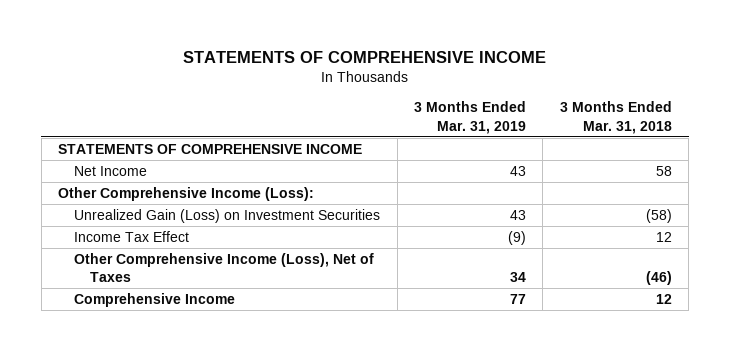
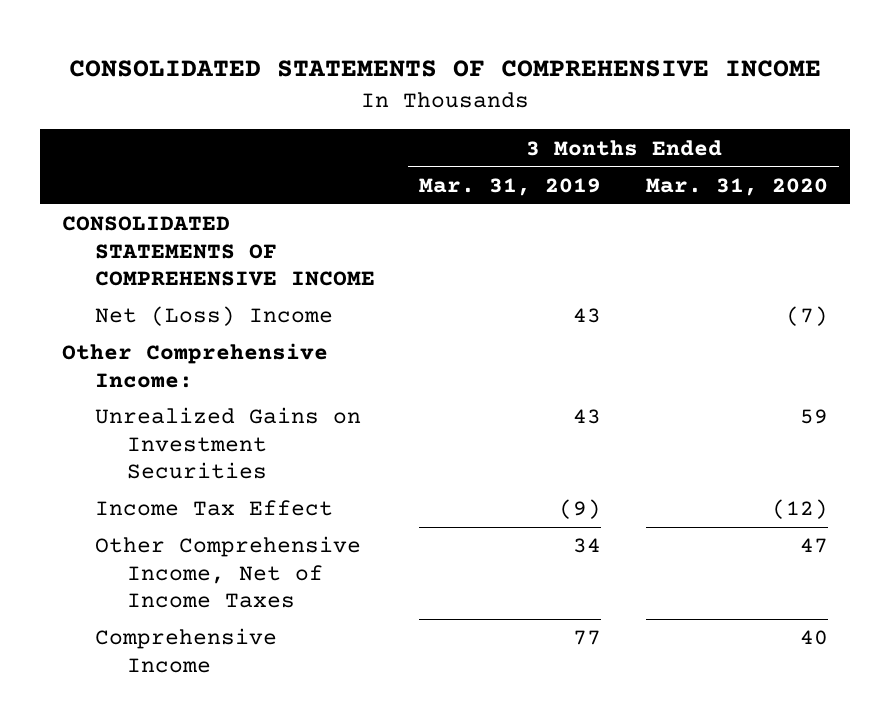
- STATEMENTS OF COMPREHENSIVE INCOME
+ CONSOLIDATED STATEMENTS OF COMPREHENSIVE INCOME
- | 3 Months Ended Mar. 31, 2019 | 3 Months Ended Mar. 31, 2018
+ | 3 Months Ended Mar. 31, 2019 | 3 Months Ended Mar. 31, 2020
- STATEMENTS OF COMPREHENSIVE INCOME
- Net Income | 43 | 58
- Other Comprehensive Income (Loss):
- Unrealized Gain (Loss) on Investment Securities | 43 | (58)
+ CONSOLIDATED STATEMENTS OF COMPREHENSIVE INCOME
+ Net (Loss) Income | 43 | (7)
+ Other Comprehensive Income:
+ Unrealized Gains on Investment Securities | 43 | 59
- Other Comprehensive Income (Loss), Net of Taxes | 34 | (46)
+ Other Comprehensive Income, Net of Income Taxes | 34 | 47

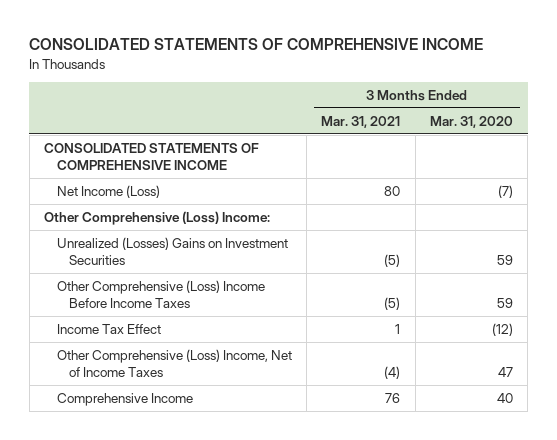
- | 3 Months Ended Mar. 31, 2019 | 3 Months Ended Mar. 31, 2020
+ | 3 Months Ended Mar. 31, 2021 | 3 Months Ended Mar. 31, 2020
- Net (Loss) Income | 43 | (7)
- Other Comprehensive Income:
- Unrealized Gains on Investment Securities | 43 | 59
+ Net Income (Loss) | 80 | (7)
+ Other Comprehensive (Loss) Income:
+ Unrealized (Losses) Gains on Investment Securities | (5) | 59
+ Other Comprehensive (Loss) Income Before Income Taxes | (5) | 59
- Other Comprehensive Income, Net of Income Taxes | 34 | 47
+ Other Comprehensive (Loss) Income, Net of Income Taxes | (4) | 47

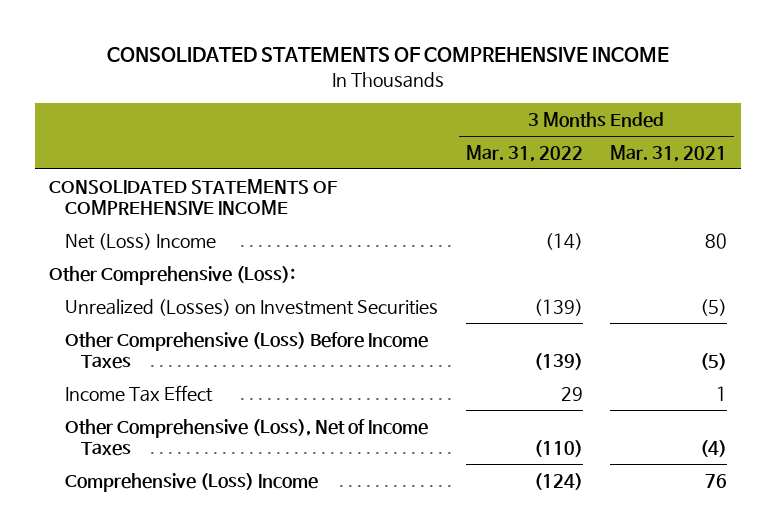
- | 3 Months Ended Mar. 31, 2021 | 3 Months Ended Mar. 31, 2020
+ | 3 Months Ended Mar. 31, 2022 | 3 Months Ended Mar. 31, 2021
- Net Income (Loss) | 80 | (7)
- Other Comprehensive (Loss) Income:
- Unrealized (Losses) Gains on Investment Securities | (5) | 59
- Other Comprehensive (Loss) Income Before Income Taxes | (5) | 59
+ Net (Loss) Income | (14) | 80
+ Other Comprehensive (Loss):
+ Unrealized (Losses) on Investment Securities | (139) | (5)
+ Other Comprehensive (Loss) Before Income Taxes | (139) | (5)
- Other Comprehensive (Loss) Income, Net of Income Taxes | (4) | 47
- Comprehensive Income | 76 | 40
+ Other Comprehensive (Loss), Net of Income Taxes | (110) | (4)
+ Comprehensive (Loss) Income | (124) | 76

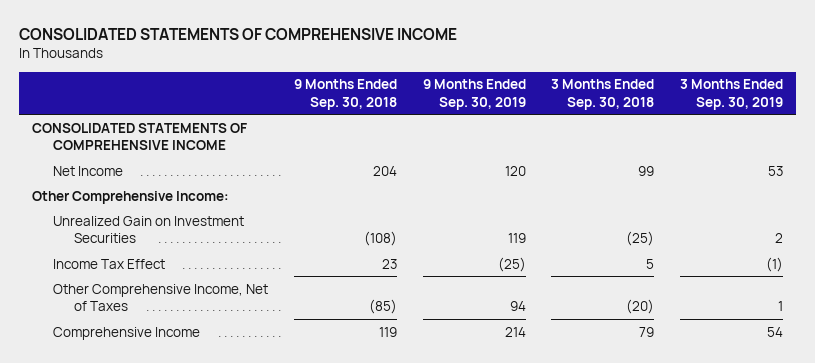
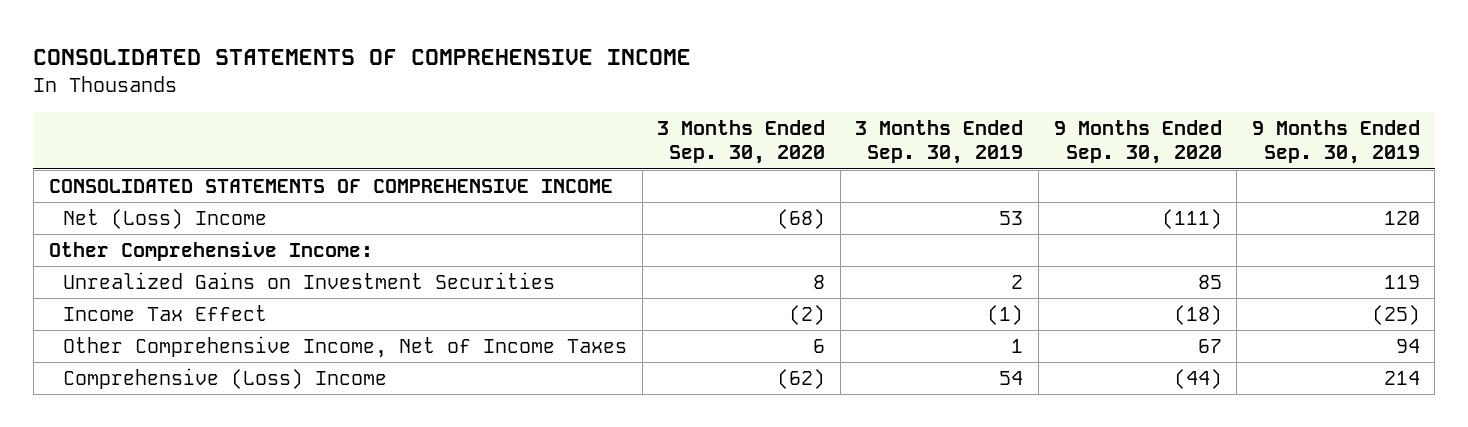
- | 9 Months Ended Sep. 30, 2018 | 9 Months Ended Sep. 30, 2019 | 3 Months Ended Sep. 30, 2018 | 3 Months Ended Sep. 30, 2019
+ | 3 Months Ended Sep. 30, 2020 | 3 Months Ended Sep. 30, 2019 | 9 Months Ended Sep. 30, 2020 | 9 Months Ended Sep. 30, 2019
- Net Income | 204 | 120 | 99 | 53
+ Net (Loss) Income | (68) | 53 | (111) | 120
- Unrealized Gain on Investment Securities | (108) | 119 | (25) | 2
+ Unrealized Gains on Investment Securities | 8 | 2 | 85 | 119
- Other Comprehensive Income, Net of Taxes | (85) | 94 | (20) | 1
- Comprehensive Income | 119 | 214 | 79 | 54
+ Other Comprehensive Income, Net of Income Taxes | 6 | 1 | 67 | 94
+ Comprehensive (Loss) Income | (62) | 54 | (44) | 214

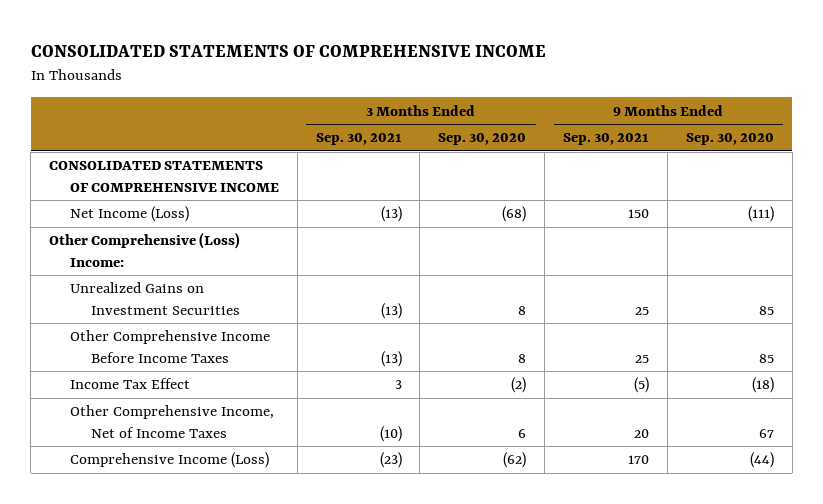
- | 3 Months Ended Sep. 30, 2020 | 3 Months Ended Sep. 30, 2019 | 9 Months Ended Sep. 30, 2020 | 9 Months Ended Sep. 30, 2019
+ | 3 Months Ended Sep. 30, 2021 | 3 Months Ended Sep. 30, 2020 | 9 Months Ended Sep. 30, 2021 | 9 Months Ended Sep. 30, 2020
- Net (Loss) Income | (68) | 53 | (111) | 120
- Other Comprehensive Income:
+ Net Income (Loss) | (13) | (68) | 150 | (111)
+ Other Comprehensive (Loss) Income:
+ Other Comprehensive Income Before Income Taxes | (13) | 8 | 25 | 85
- Comprehensive (Loss) Income | (62) | 54 | (44) | 214
+ Comprehensive Income (Loss) | (23) | (62) | 170 | (44)

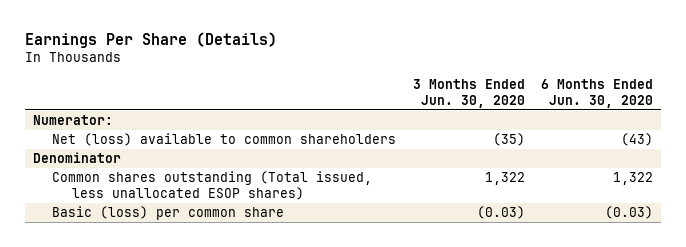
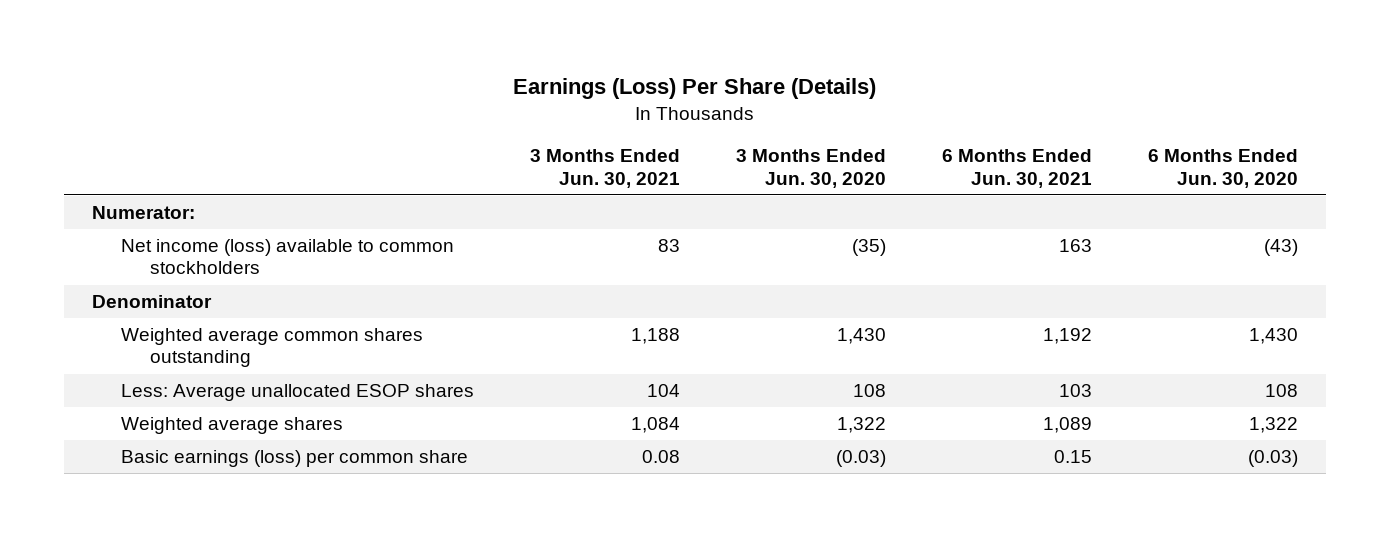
- Earnings Per Share (Details)
+ Earnings (Loss) Per Share (Details)
- | 3 Months Ended Jun. 30, 2020 | 6 Months Ended Jun. 30, 2020
+ | 3 Months Ended Jun. 30, 2021 | 3 Months Ended Jun. 30, 2020 | 6 Months Ended Jun. 30, 2021 | 6 Months Ended Jun. 30, 2020
- Net (loss) available to common shareholders | (35) | (43)
+ Net income (loss) available to common stockholders | 83 | (35) | 163 | (43)
- Common shares outstanding (Total issued, less unallocated ESOP shares) | 1,322 | 1,322
- Basic (loss) per common share | (0.03) | (0.03)
+ Weighted average common shares outstanding | 1,188 | 1,430 | 1,192 | 1,430
+ Less: Average unallocated ESOP shares | 104 | 108 | 103 | 108
+ Weighted average shares | 1,084 | 1,322 | 1,089 | 1,322
+ Basic earnings (loss) per common share | 0.08 | (0.03) | 0.15 | (0.03)

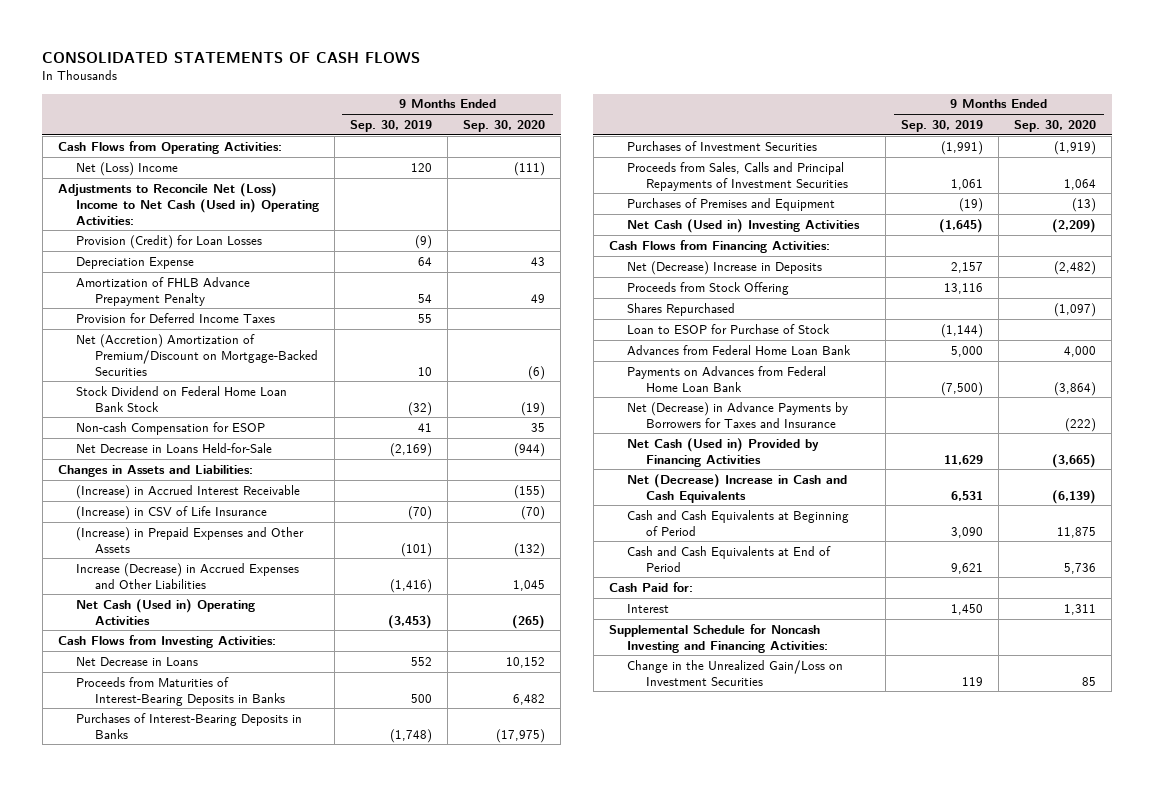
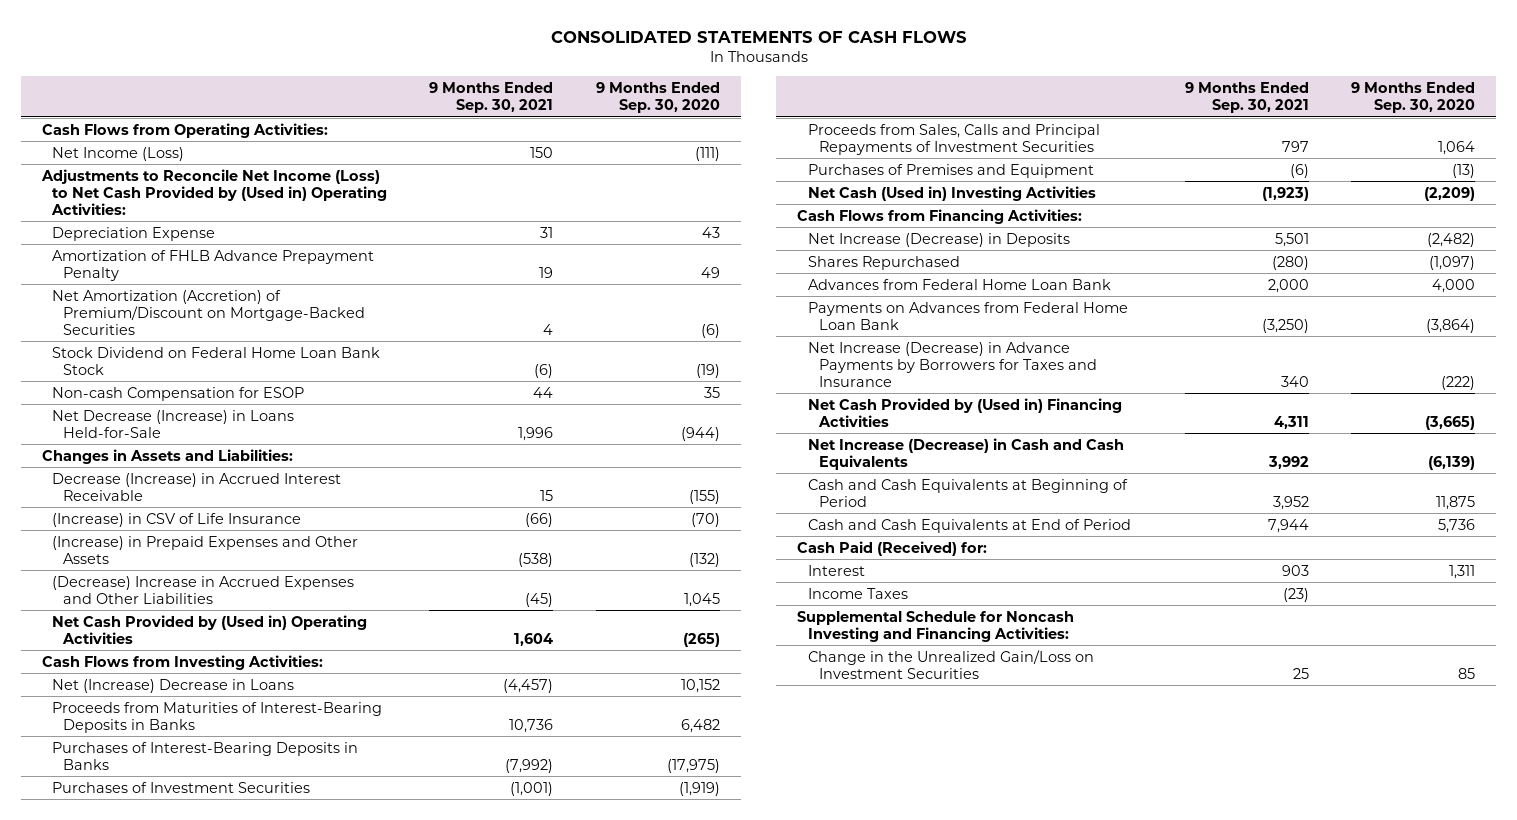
- | 9 Months Ended Sep. 30, 2019 | 9 Months Ended Sep. 30, 2020
+ | 9 Months Ended Sep. 30, 2021 | 9 Months Ended Sep. 30, 2020
- Net (Loss) Income | 120 | (111)
- Adjustments to Reconcile Net (Loss) Income to Net Cash (Used in) Operating Activities:
- Provision (Credit) for Loan Losses | (9) |
+ Net Income (Loss) | 150 | (111)
+ Adjustments to Reconcile Net Income (Loss) to Net Cash Provided by (Used in) Operating Activities:
- Provision for Deferred Income Taxes | 55 |
- Net (Accretion) Amortization of Premium/Discount on Mortgage-Backed Securities | 10 | (6)
+ Net Amortization (Accretion) of Premium/Discount on Mortgage-Backed Securities | 4 | (6)
- Net Decrease in Loans Held-for-Sale | (2,169) | (944)
+ Net Decrease (Increase) in Loans Held-for-Sale | 1,996 | (944)
- (Increase) in Accrued Interest Receivable | | (155)
+ Decrease (Increase) in Accrued Interest Receivable | 15 | (155)
- Increase (Decrease) in Accrued Expenses and Other Liabilities | (1,416) | 1,045
- Net Cash (Used in) Operating Activities | (3,453) | (265)
+ (Decrease) Increase in Accrued Expenses and Other Liabilities | (45) | 1,045
+ Net Cash Provided by (Used in) Operating Activities | 1,604 | (265)
- Net Decrease in Loans | 552 | 10,152
+ Net (Increase) Decrease in Loans | (4,457) | 10,152
- Net (Decrease) Increase in Deposits | 2,157 | (2,482)
- Proceeds from Stock Offering | 13,116 |
+ Net Increase (Decrease) in Deposits | 5,501 | (2,482)
- Loan to ESOP for Purchase of Stock | (1,144) |
- Net (Decrease) in Advance Payments by Borrowers for Taxes and Insurance | | (222)
- Net Cash (Used in) Provided by Financing Activities | 11,629 | (3,665)
- Net (Decrease) Increase in Cash and Cash Equivalents | 6,531 | (6,139)
+ Net Increase (Decrease) in Advance Payments by Borrowers for Taxes and Insurance | 340 | (222)
+ Net Cash Provided by (Used in) Financing Activities | 4,311 | (3,665)
+ Net Increase (Decrease) in Cash and Cash Equivalents | 3,992 | (6,139)
- Cash Paid for:
+ Cash Paid (Received) for:
+ Income Taxes | (23) |

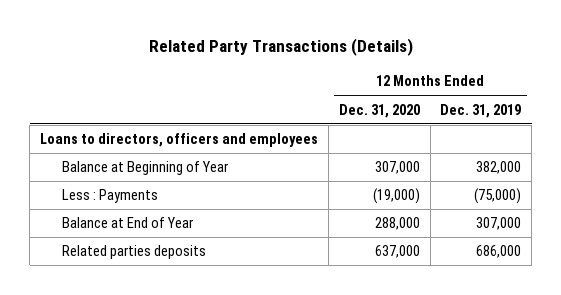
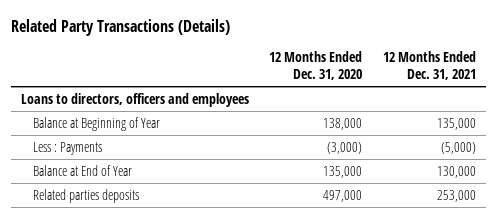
- | 12 Months Ended Dec. 31, 2020 | 12 Months Ended Dec. 31, 2019
+ | 12 Months Ended Dec. 31, 2020 | 12 Months Ended Dec. 31, 2021
- Balance at Beginning of Year | 307,000 | 382,000
- Less : Payments | (19,000) | (75,000)
- Balance at End of Year | 288,000 | 307,000
- Related parties deposits | 637,000 | 686,000
+ Balance at Beginning of Year | 138,000 | 135,000
+ Less : Payments | (3,000) | (5,000)
+ Balance at End of Year | 135,000 | 130,000
+ Related parties deposits | 497,000 | 253,000

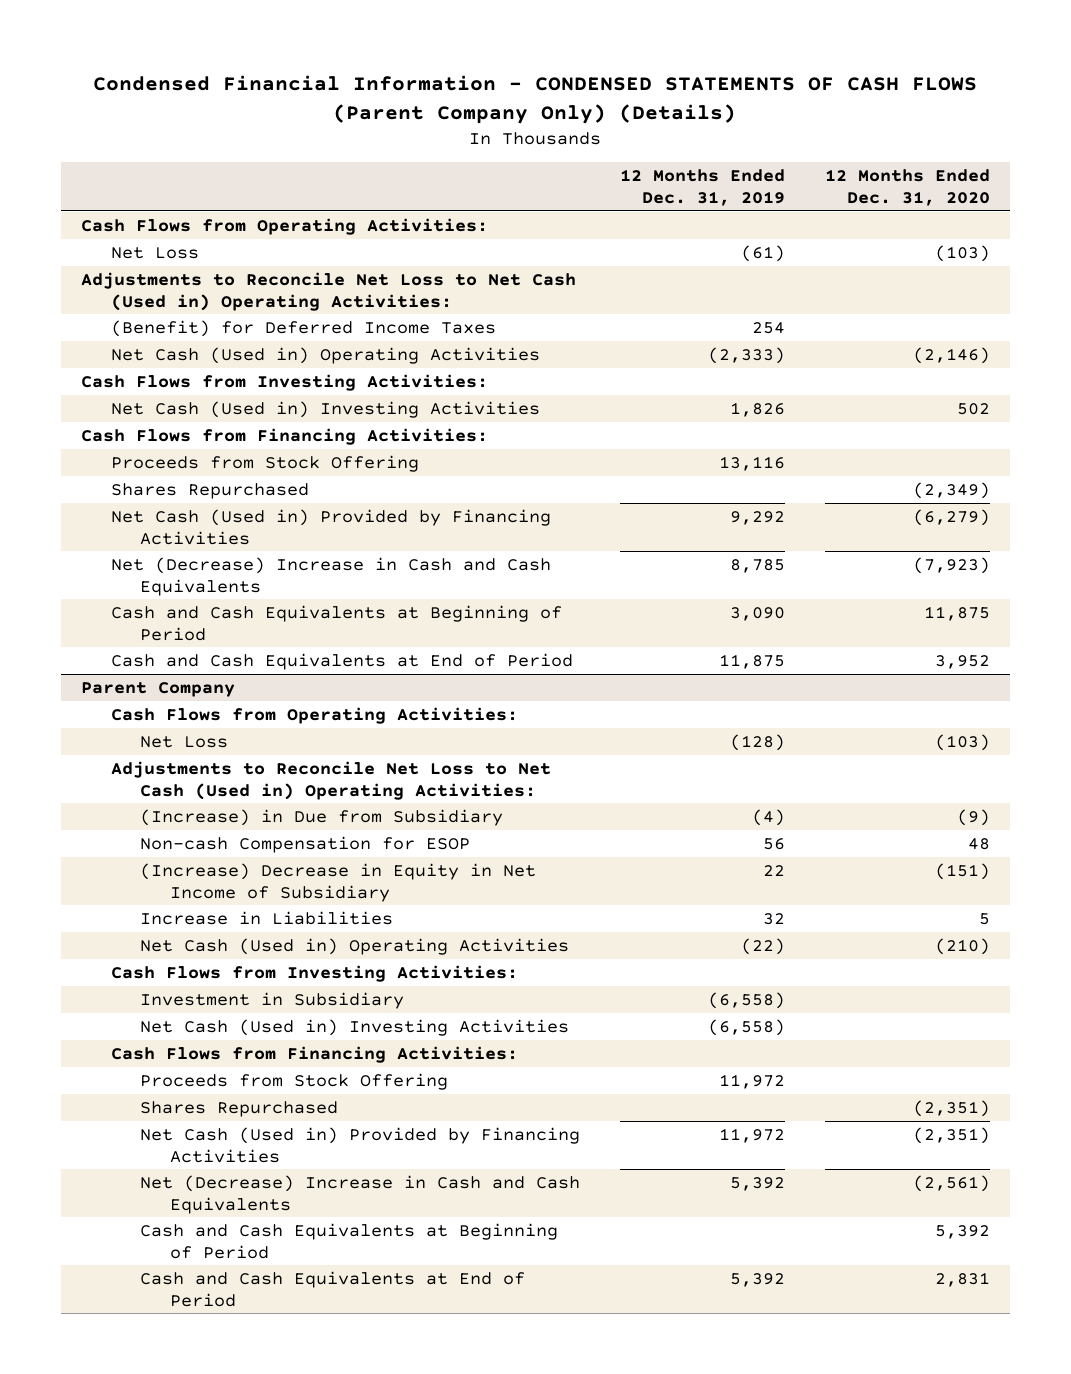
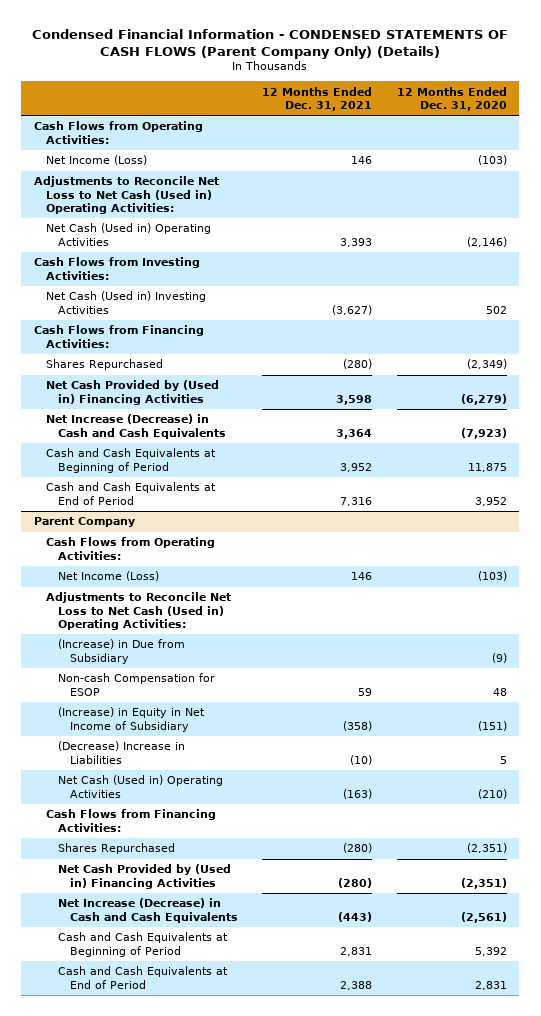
- | 12 Months Ended Dec. 31, 2019 | 12 Months Ended Dec. 31, 2020
+ | 12 Months Ended Dec. 31, 2021 | 12 Months Ended Dec. 31, 2020
- Net Loss | (61) | (103)
+ Net Income (Loss) | 146 | (103)
- (Benefit) for Deferred Income Taxes | 254 |
- Proceeds from Stock Offering | 13,116 |
- Net Cash (Used in) Provided by Financing Activities | 9,292 | (6,279)
- Net (Decrease) Increase in Cash and Cash Equivalents | 8,785 | (7,923)
+ Net Cash Provided by (Used in) Financing Activities | 3,598 | (6,279)
+ Net Increase (Decrease) in Cash and Cash Equivalents | 3,364 | (7,923)
@ Parent Company
- Net Loss | (128) | (103)
+ Net Income (Loss) | 146 | (103)
- (Increase) Decrease in Equity in Net Income of Subsidiary | 22 | (151)
- Increase in Liabilities | 32 | 5
+ (Increase) in Equity in Net Income of Subsidiary | (358) | (151)
+ (Decrease) Increase in Liabilities | (10) | 5
- Cash Flows from Investing Activities:
- Investment in Subsidiary | (6,558) |
- Net Cash (Used in) Investing Activities | (6,558) |
- Proceeds from Stock Offering | 11,972 |
- Net Cash (Used in) Provided by Financing Activities | 11,972 | (2,351)
- Net (Decrease) Increase in Cash and Cash Equivalents | 5,392 | (2,561)
+ Net Cash Provided by (Used in) Financing Activities | (280) | (2,351)
+ Net Increase (Decrease) in Cash and Cash Equivalents | (443) | (2,561)

